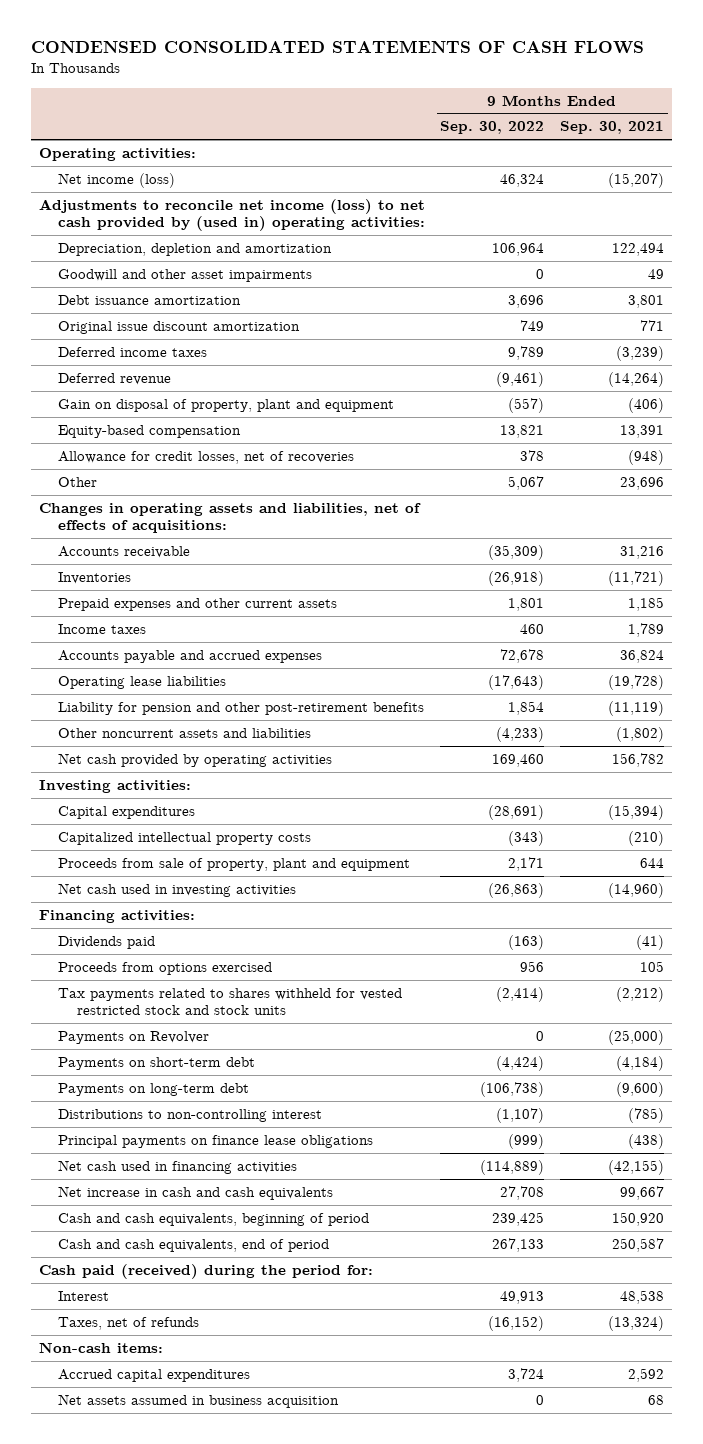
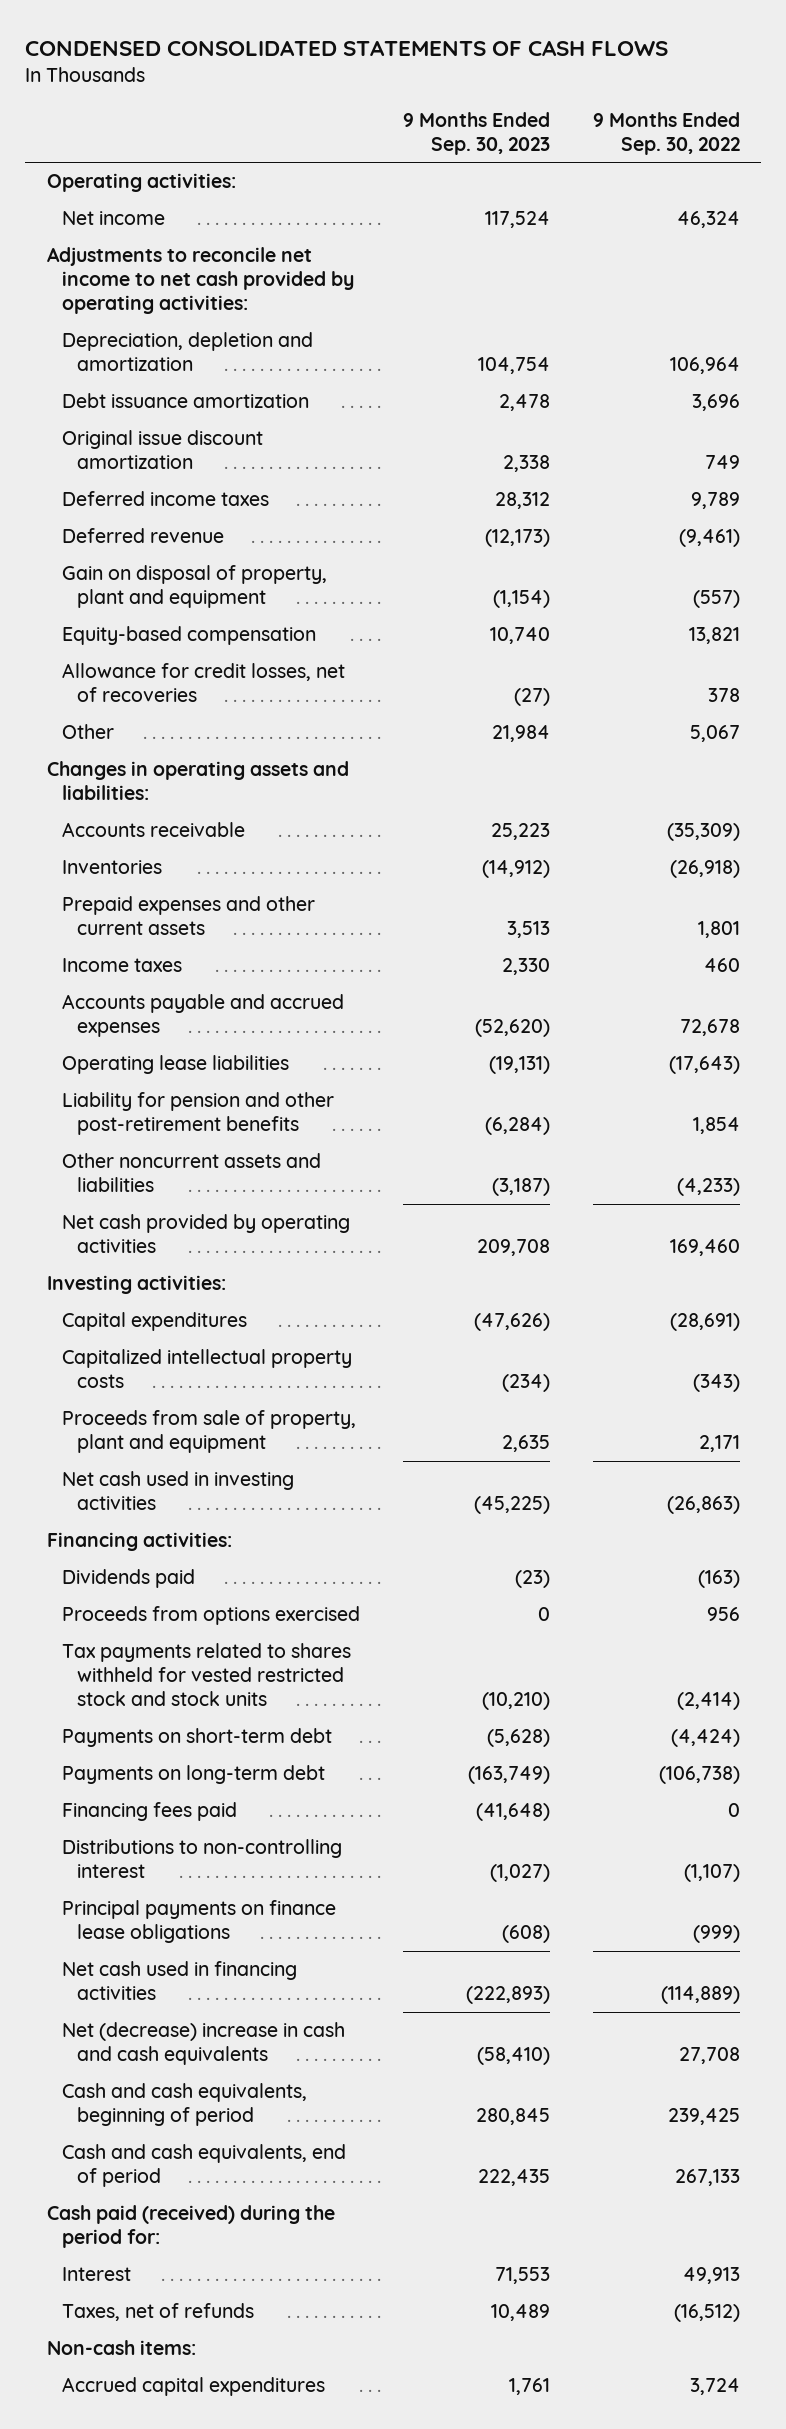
- | 9 Months Ended Sep. 30, 2022 | 9 Months Ended Sep. 30, 2021
+ | 9 Months Ended Sep. 30, 2023 | 9 Months Ended Sep. 30, 2022
- Net income (loss) | 46,324 | (15,207)
- Adjustments to reconcile net income (loss) to net cash provided by (used in) operating activities:
+ Net income | 117,524 | 46,324
+ Adjustments to reconcile net income to net cash provided by operating activities:
- Goodwill and other asset impairments | 0 | 49
- Changes in operating assets and liabilities, net of effects of acquisitions:
+ Changes in operating assets and liabilities:
- Payments on Revolver | 0 | (25,000)
+ Financing fees paid | (41,648) | 0
- Net increase in cash and cash equivalents | 27,708 | 99,667
+ Net (decrease) increase in cash and cash equivalents | (58,410) | 27,708
- Taxes, net of refunds | (16,152) | (13,324)
+ Taxes, net of refunds | 10,489 | (16,512)
- Net assets assumed in business acquisition | 0 | 68

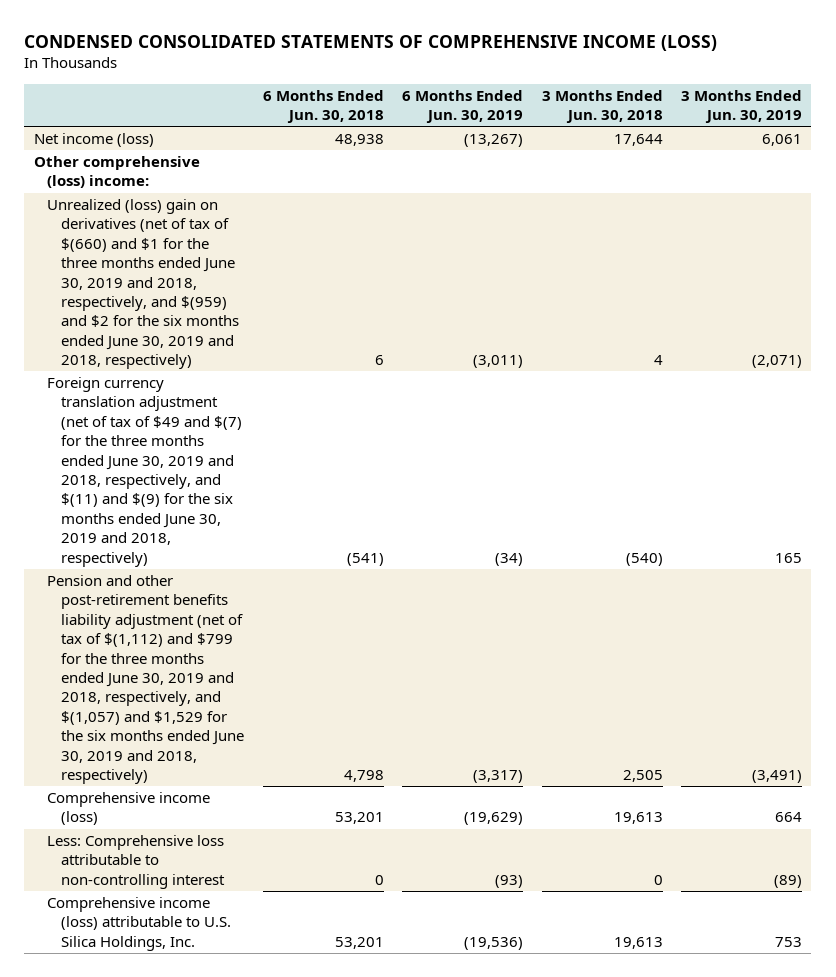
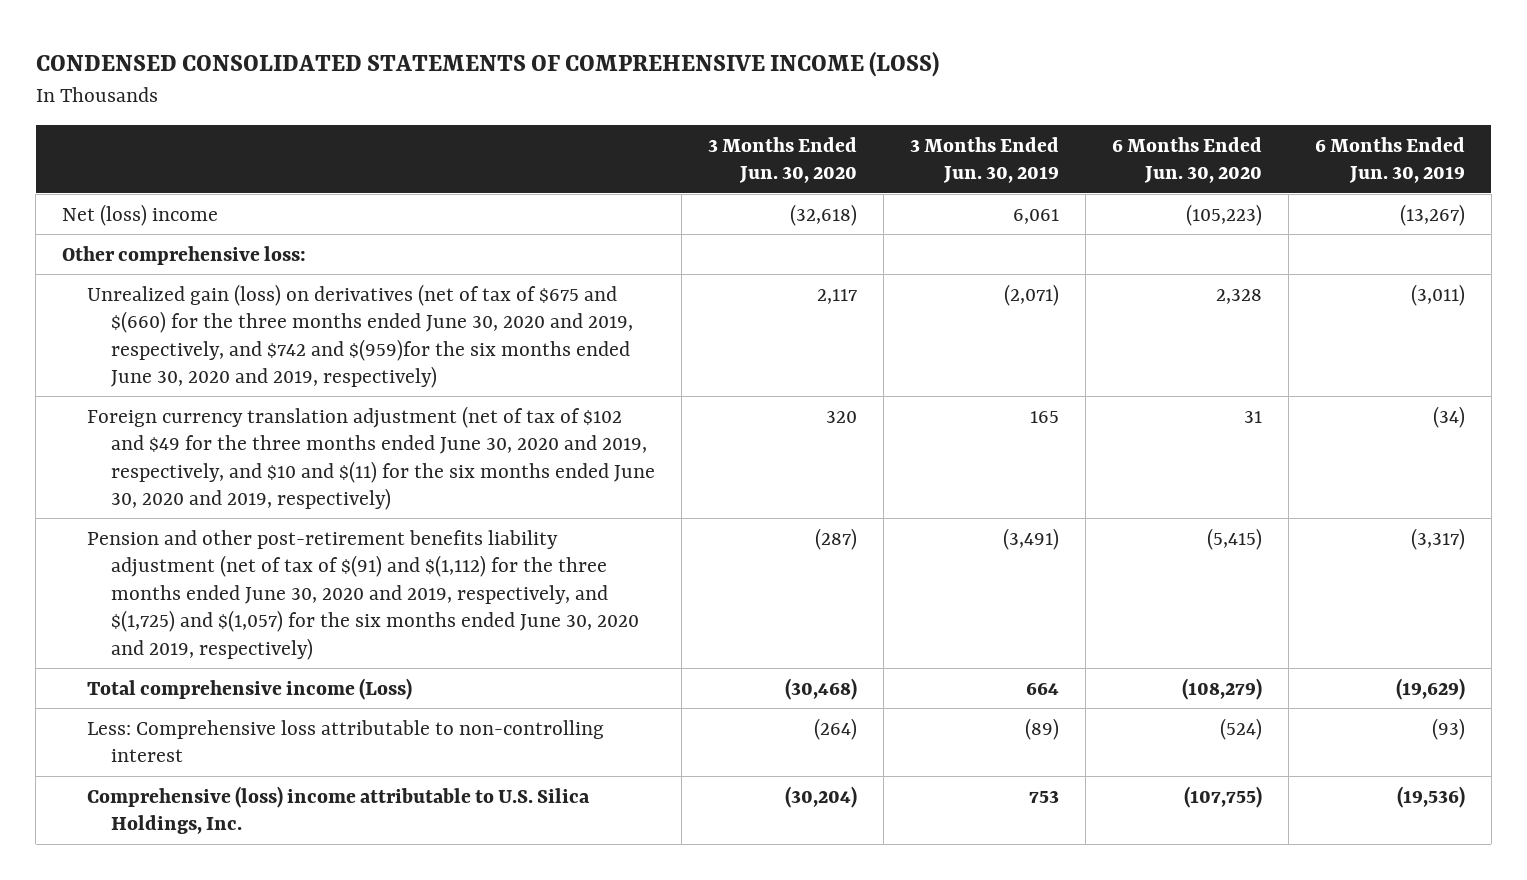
- | 6 Months Ended Jun. 30, 2018 | 6 Months Ended Jun. 30, 2019 | 3 Months Ended Jun. 30, 2018 | 3 Months Ended Jun. 30, 2019
+ | 3 Months Ended Jun. 30, 2020 | 3 Months Ended Jun. 30, 2019 | 6 Months Ended Jun. 30, 2020 | 6 Months Ended Jun. 30, 2019
- Net income (loss) | 48,938 | (13,267) | 17,644 | 6,061
- Other comprehensive (loss) income:
- Unrealized (loss) gain on derivatives (net of tax of $(660) and $1 for the three months ended June 30, 2019 and 2018, respectively, and $(959) and $2 for the six months ended June 30, 2019 and 2018, respectively) | 6 | (3,011) | 4 | (2,071)
- Foreign currency translation adjustment (net of tax of $49 and $(7) for the three months ended June 30, 2019 and 2018, respectively, and $(11) and $(9) for the six months ended June 30, 2019 and 2018, respectively) | (541) | (34) | (540) | 165
- Pension and other post-retirement benefits liability adjustment (net of tax of $(1,112) and $799 for the three months ended June 30, 2019 and 2018, respectively, and $(1,057) and $1,529 for the six months ended June 30, 2019 and 2018, respectively) | 4,798 | (3,317) | 2,505 | (3,491)
- Comprehensive income (loss) | 53,201 | (19,629) | 19,613 | 664
+ Net (loss) income | (32,618) | 6,061 | (105,223) | (13,267)
+ Other comprehensive loss:
+ Unrealized gain (loss) on derivatives (net of tax of $675 and $(660) for the three months ended June 30, 2020 and 2019, respectively, and $742 and $(959)for the six months ended June 30, 2020 and 2019, respectively) | 2,117 | (2,071) | 2,328 | (3,011)
+ Foreign currency translation adjustment (net of tax of $102 and $49 for the three months ended June 30, 2020 and 2019, respectively, and $10 and $(11) for the six months ended June 30, 2020 and 2019, respectively) | 320 | 165 | 31 | (34)
+ Pension and other post-retirement benefits liability adjustment (net of tax of $(91) and $(1,112) for the three months ended June 30, 2020 and 2019, respectively, and $(1,725) and $(1,057) for the six months ended June 30, 2020 and 2019, respectively) | (287) | (3,491) | (5,415) | (3,317)
+ Total comprehensive income (Loss) | (30,468) | 664 | (108,279) | (19,629)
- Comprehensive income (loss) attributable to U.S. Silica Holdings, Inc. | 53,201 | (19,536) | 19,613 | 753
+ Comprehensive (loss) income attributable to U.S. Silica Holdings, Inc. | (30,204) | 753 | (107,755) | (19,536)

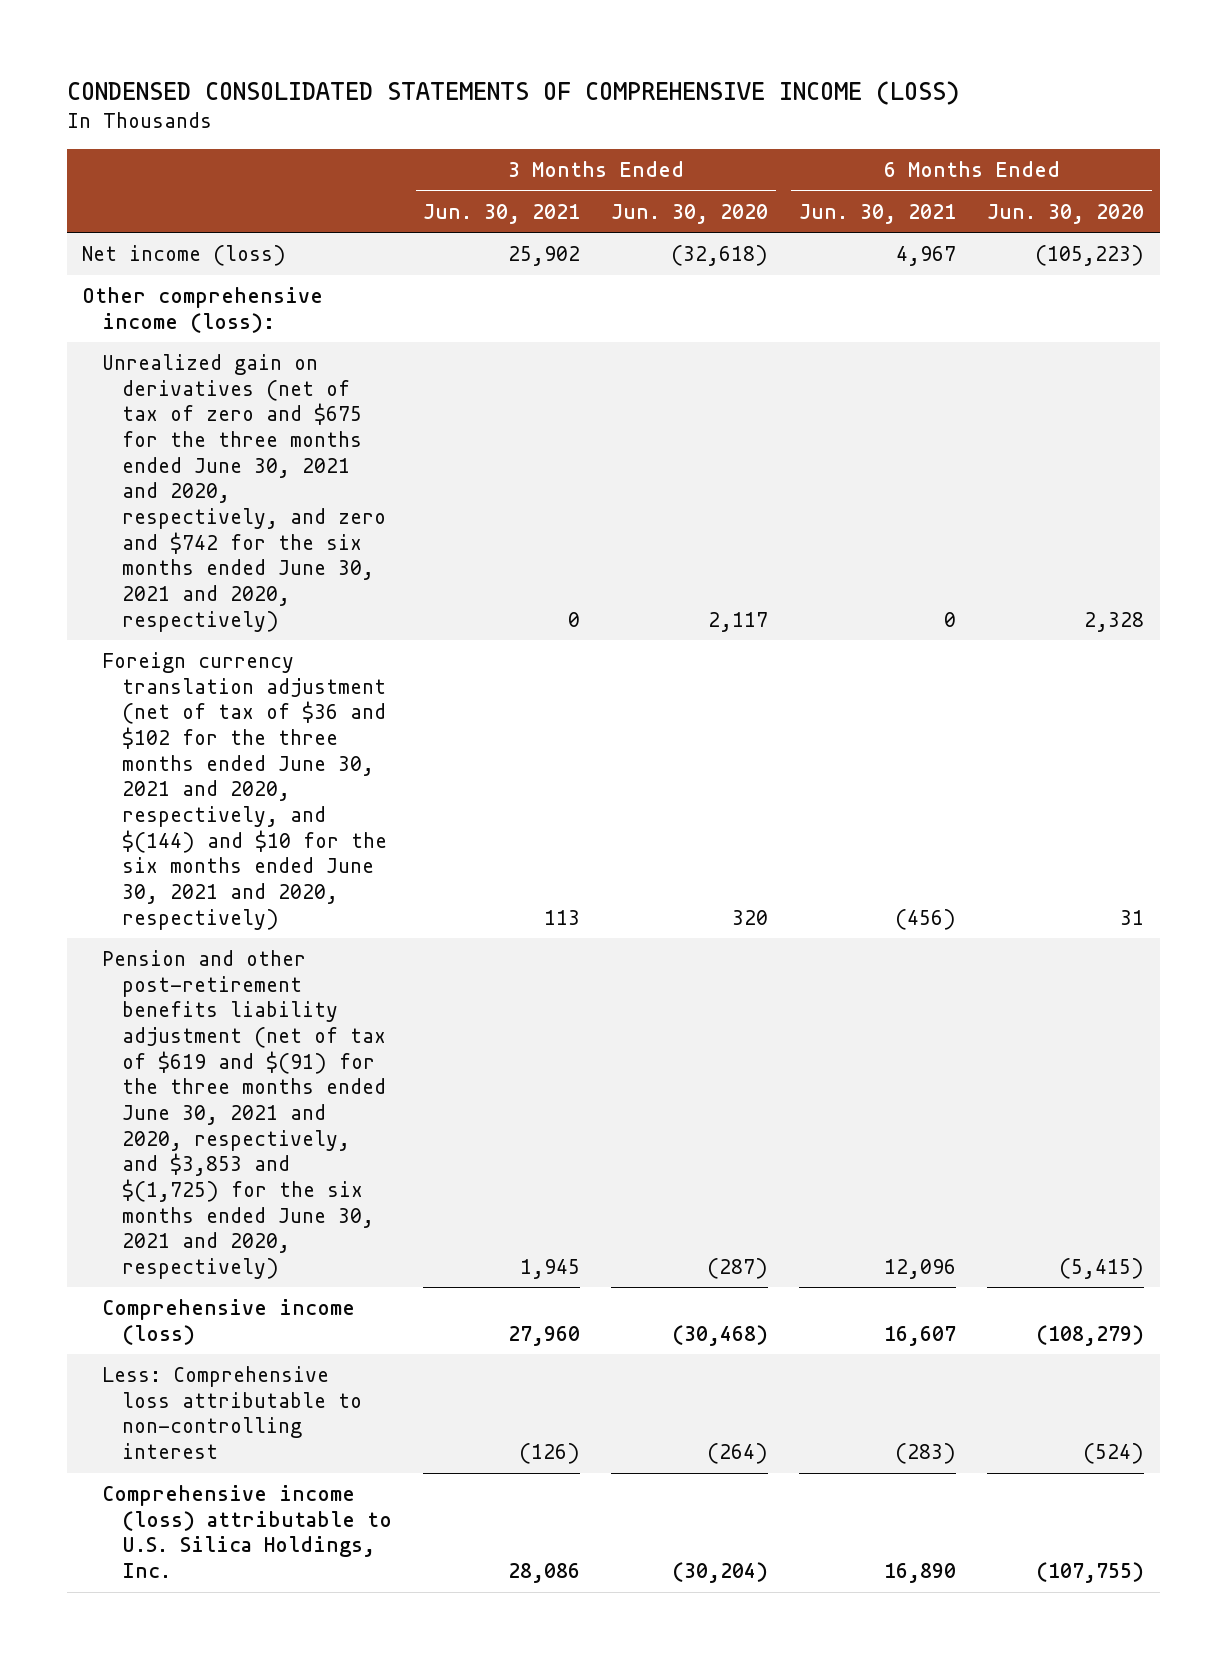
- | 3 Months Ended Jun. 30, 2020 | 3 Months Ended Jun. 30, 2019 | 6 Months Ended Jun. 30, 2020 | 6 Months Ended Jun. 30, 2019
+ | 3 Months Ended Jun. 30, 2021 | 3 Months Ended Jun. 30, 2020 | 6 Months Ended Jun. 30, 2021 | 6 Months Ended Jun. 30, 2020
- Net (loss) income | (32,618) | 6,061 | (105,223) | (13,267)
- Other comprehensive loss:
- Unrealized gain (loss) on derivatives (net of tax of $675 and $(660) for the three months ended June 30, 2020 and 2019, respectively, and $742 and $(959)for the six months ended June 30, 2020 and 2019, respectively) | 2,117 | (2,071) | 2,328 | (3,011)
- Foreign currency translation adjustment (net of tax of $102 and $49 for the three months ended June 30, 2020 and 2019, respectively, and $10 and $(11) for the six months ended June 30, 2020 and 2019, respectively) | 320 | 165 | 31 | (34)
- Pension and other post-retirement benefits liability adjustment (net of tax of $(91) and $(1,112) for the three months ended June 30, 2020 and 2019, respectively, and $(1,725) and $(1,057) for the six months ended June 30, 2020 and 2019, respectively) | (287) | (3,491) | (5,415) | (3,317)
- Total comprehensive income (Loss) | (30,468) | 664 | (108,279) | (19,629)
+ Net income (loss) | 25,902 | (32,618) | 4,967 | (105,223)
+ Other comprehensive income (loss):
+ Unrealized gain on derivatives (net of tax of zero and $675 for the three months ended June 30, 2021 and 2020, respectively, and zero and $742 for the six months ended June 30, 2021 and 2020, respectively) | 0 | 2,117 | 0 | 2,328
+ Foreign currency translation adjustment (net of tax of $36 and $102 for the three months ended June 30, 2021 and 2020, respectively, and $(144) and $10 for the six months ended June 30, 2021 and 2020, respectively) | 113 | 320 | (456) | 31
+ Pension and other post-retirement benefits liability adjustment (net of tax of $619 and $(91) for the three months ended June 30, 2021 and 2020, respectively, and $3,853 and $(1,725) for the six months ended June 30, 2021 and 2020, respectively) | 1,945 | (287) | 12,096 | (5,415)
+ Comprehensive income (loss) | 27,960 | (30,468) | 16,607 | (108,279)
- Comprehensive (loss) income attributable to U.S. Silica Holdings, Inc. | (30,204) | 753 | (107,755) | (19,536)
+ Comprehensive income (loss) attributable to U.S. Silica Holdings, Inc. | 28,086 | (30,204) | 16,890 | (107,755)

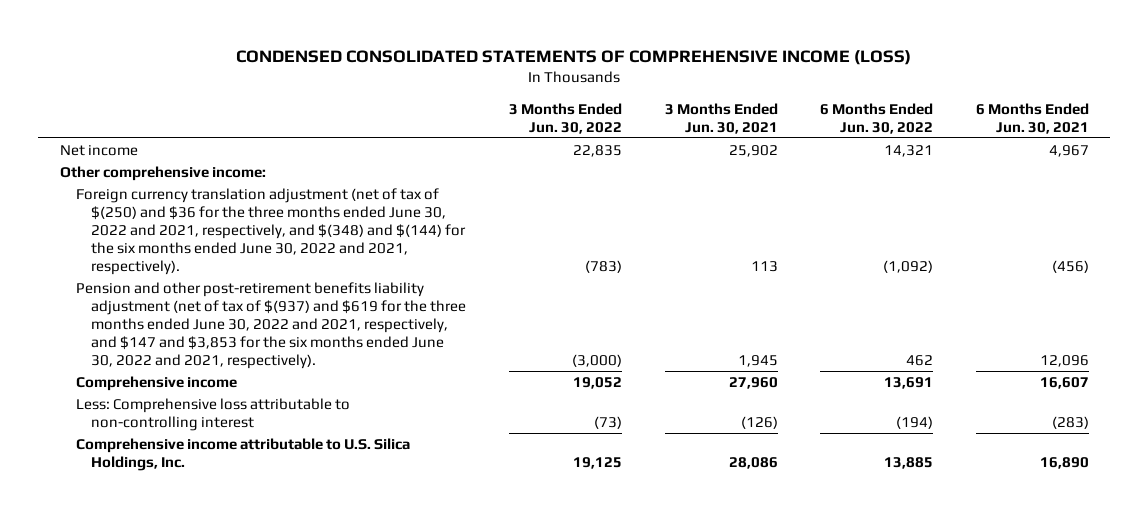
- | 3 Months Ended Jun. 30, 2021 | 3 Months Ended Jun. 30, 2020 | 6 Months Ended Jun. 30, 2021 | 6 Months Ended Jun. 30, 2020
+ | 3 Months Ended Jun. 30, 2022 | 3 Months Ended Jun. 30, 2021 | 6 Months Ended Jun. 30, 2022 | 6 Months Ended Jun. 30, 2021
- Net income (loss) | 25,902 | (32,618) | 4,967 | (105,223)
- Other comprehensive income (loss):
- Unrealized gain on derivatives (net of tax of zero and $675 for the three months ended June 30, 2021 and 2020, respectively, and zero and $742 for the six months ended June 30, 2021 and 2020, respectively) | 0 | 2,117 | 0 | 2,328
- Foreign currency translation adjustment (net of tax of $36 and $102 for the three months ended June 30, 2021 and 2020, respectively, and $(144) and $10 for the six months ended June 30, 2021 and 2020, respectively) | 113 | 320 | (456) | 31
- Pension and other post-retirement benefits liability adjustment (net of tax of $619 and $(91) for the three months ended June 30, 2021 and 2020, respectively, and $3,853 and $(1,725) for the six months ended June 30, 2021 and 2020, respectively) | 1,945 | (287) | 12,096 | (5,415)
- Comprehensive income (loss) | 27,960 | (30,468) | 16,607 | (108,279)
+ Net income | 22,835 | 25,902 | 14,321 | 4,967
+ Other comprehensive income:
+ Foreign currency translation adjustment (net of tax of $(250) and $36 for the three months ended June 30, 2022 and 2021, respectively, and $(348) and $(144) for the six months ended June 30, 2022 and 2021, respectively). | (783) | 113 | (1,092) | (456)
+ Pension and other post-retirement benefits liability adjustment (net of tax of $(937) and $619 for the three months ended June 30, 2022 and 2021, respectively, and $147 and $3,853 for the six months ended June 30, 2022 and 2021, respectively). | (3,000) | 1,945 | 462 | 12,096
+ Comprehensive income | 19,052 | 27,960 | 13,691 | 16,607
- Comprehensive income (loss) attributable to U.S. Silica Holdings, Inc. | 28,086 | (30,204) | 16,890 | (107,755)
+ Comprehensive income attributable to U.S. Silica Holdings, Inc. | 19,125 | 28,086 | 13,885 | 16,890

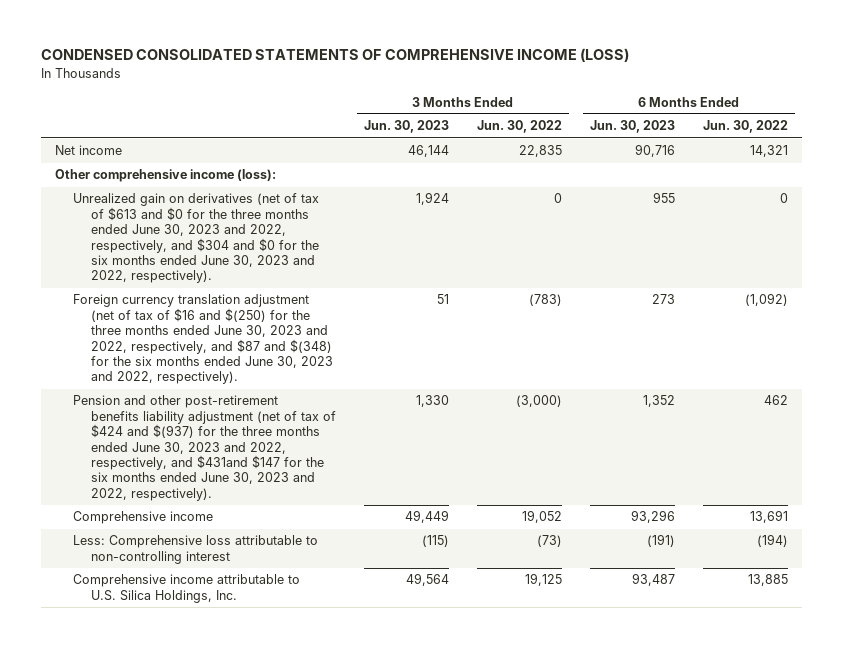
- | 3 Months Ended Jun. 30, 2022 | 3 Months Ended Jun. 30, 2021 | 6 Months Ended Jun. 30, 2022 | 6 Months Ended Jun. 30, 2021
+ | 3 Months Ended Jun. 30, 2023 | 3 Months Ended Jun. 30, 2022 | 6 Months Ended Jun. 30, 2023 | 6 Months Ended Jun. 30, 2022
- Other comprehensive income:
- Foreign currency translation adjustment (net of tax of $(250) and $36 for the three months ended June 30, 2022 and 2021, respectively, and $(348) and $(144) for the six months ended June 30, 2022 and 2021, respectively). | (783) | 113 | (1,092) | (456)
- Pension and other post-retirement benefits liability adjustment (net of tax of $(937) and $619 for the three months ended June 30, 2022 and 2021, respectively, and $147 and $3,853 for the six months ended June 30, 2022 and 2021, respectively). | (3,000) | 1,945 | 462 | 12,096
+ Other comprehensive income (loss):
+ Unrealized gain on derivatives (net of tax of $613 and $0 for the three months ended June 30, 2023 and 2022, respectively, and $304 and $0 for the six months ended June 30, 2023 and 2022, respectively). | 1,924 | 0 | 955 | 0
+ Foreign currency translation adjustment (net of tax of $16 and $(250) for the three months ended June 30, 2023 and 2022, respectively, and $87 and $(348) for the six months ended June 30, 2023 and 2022, respectively). | 51 | (783) | 273 | (1,092)
+ Pension and other post-retirement benefits liability adjustment (net of tax of $424 and $(937) for the three months ended June 30, 2023 and 2022, respectively, and $431and $147 for the six months ended June 30, 2023 and 2022, respectively). | 1,330 | (3,000) | 1,352 | 462

